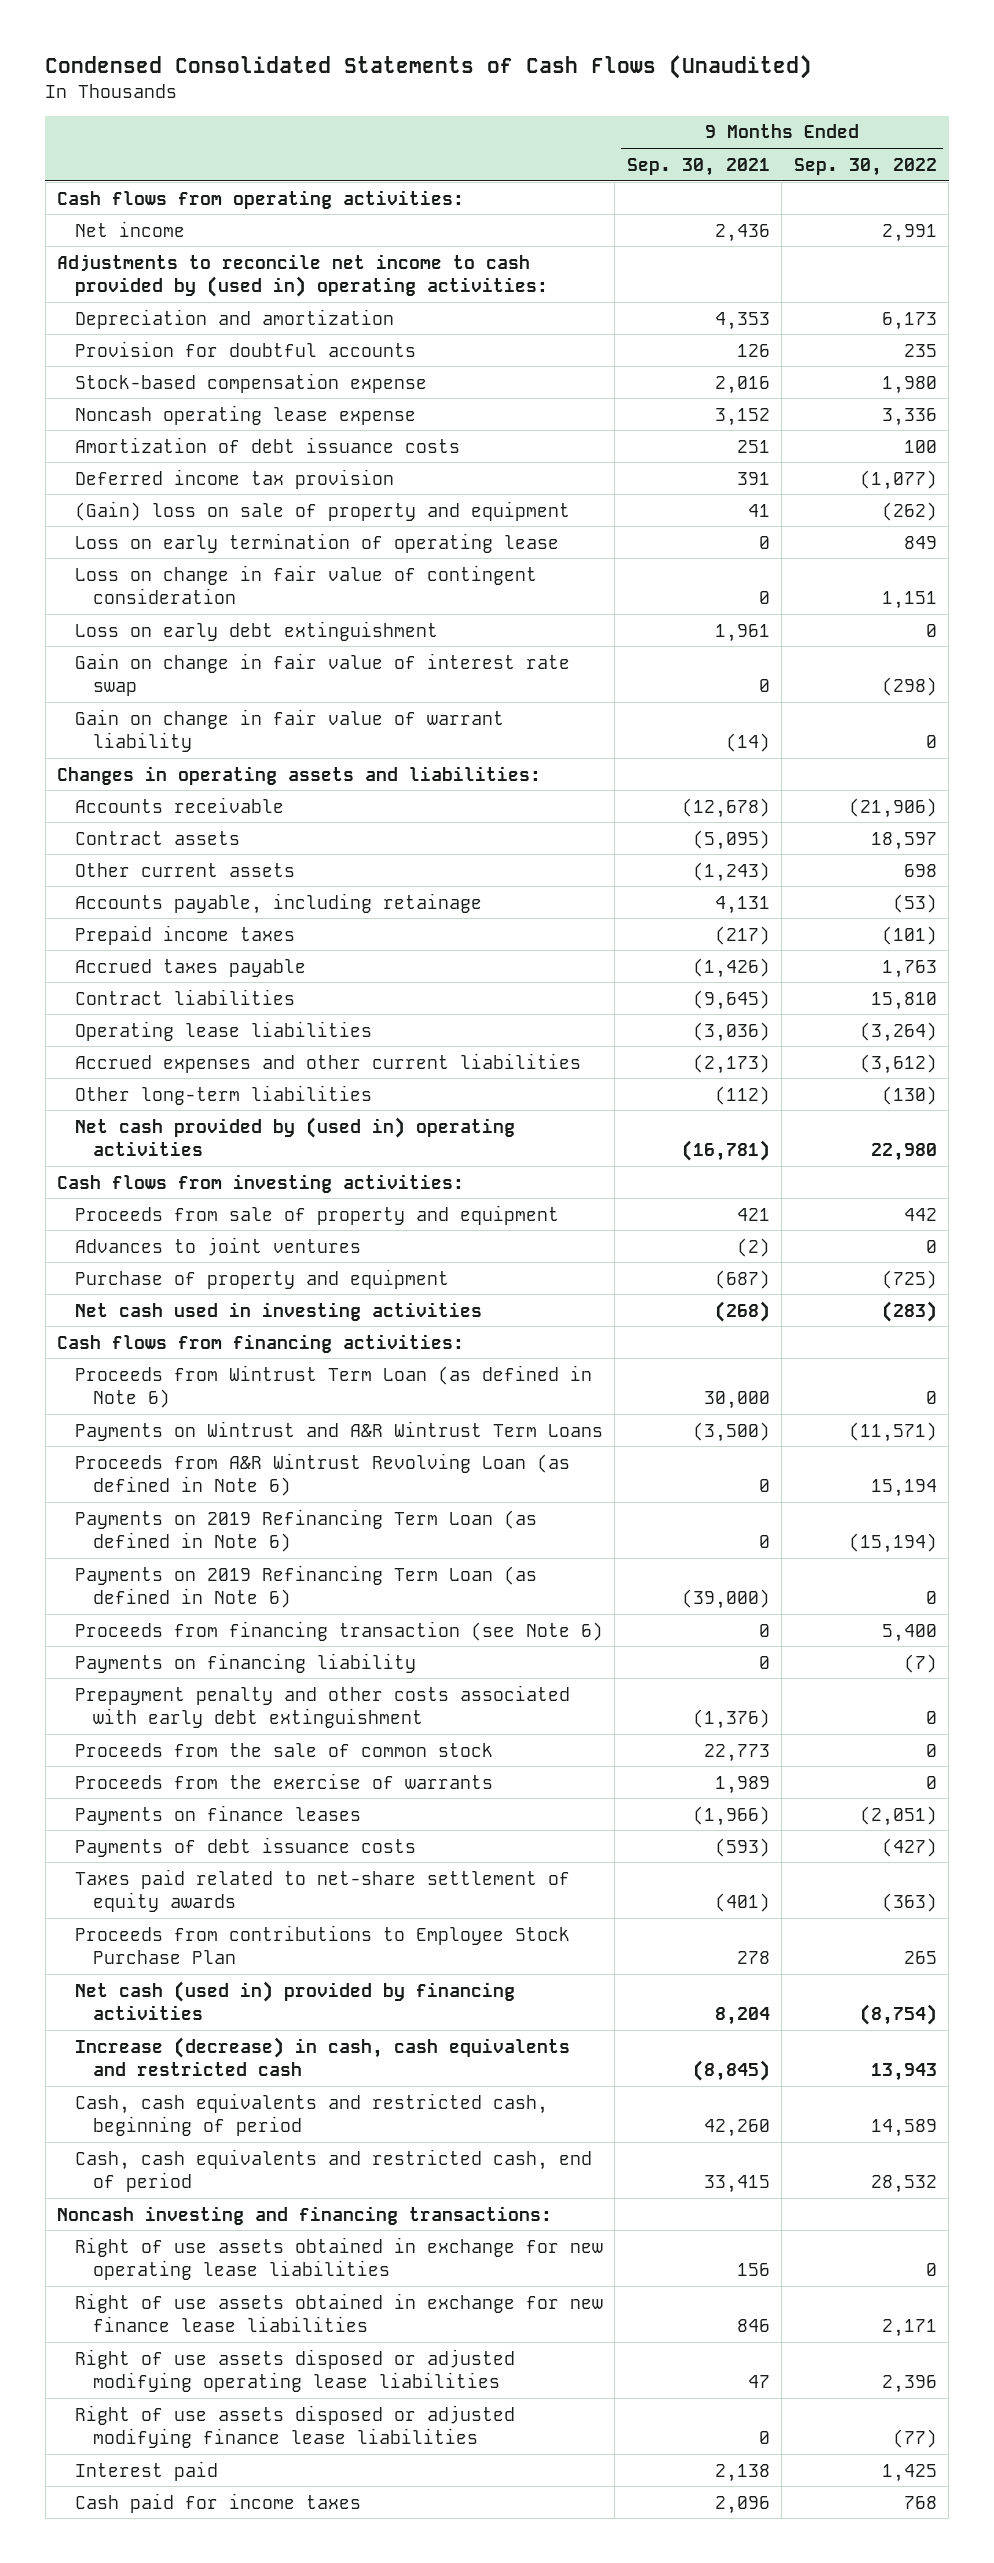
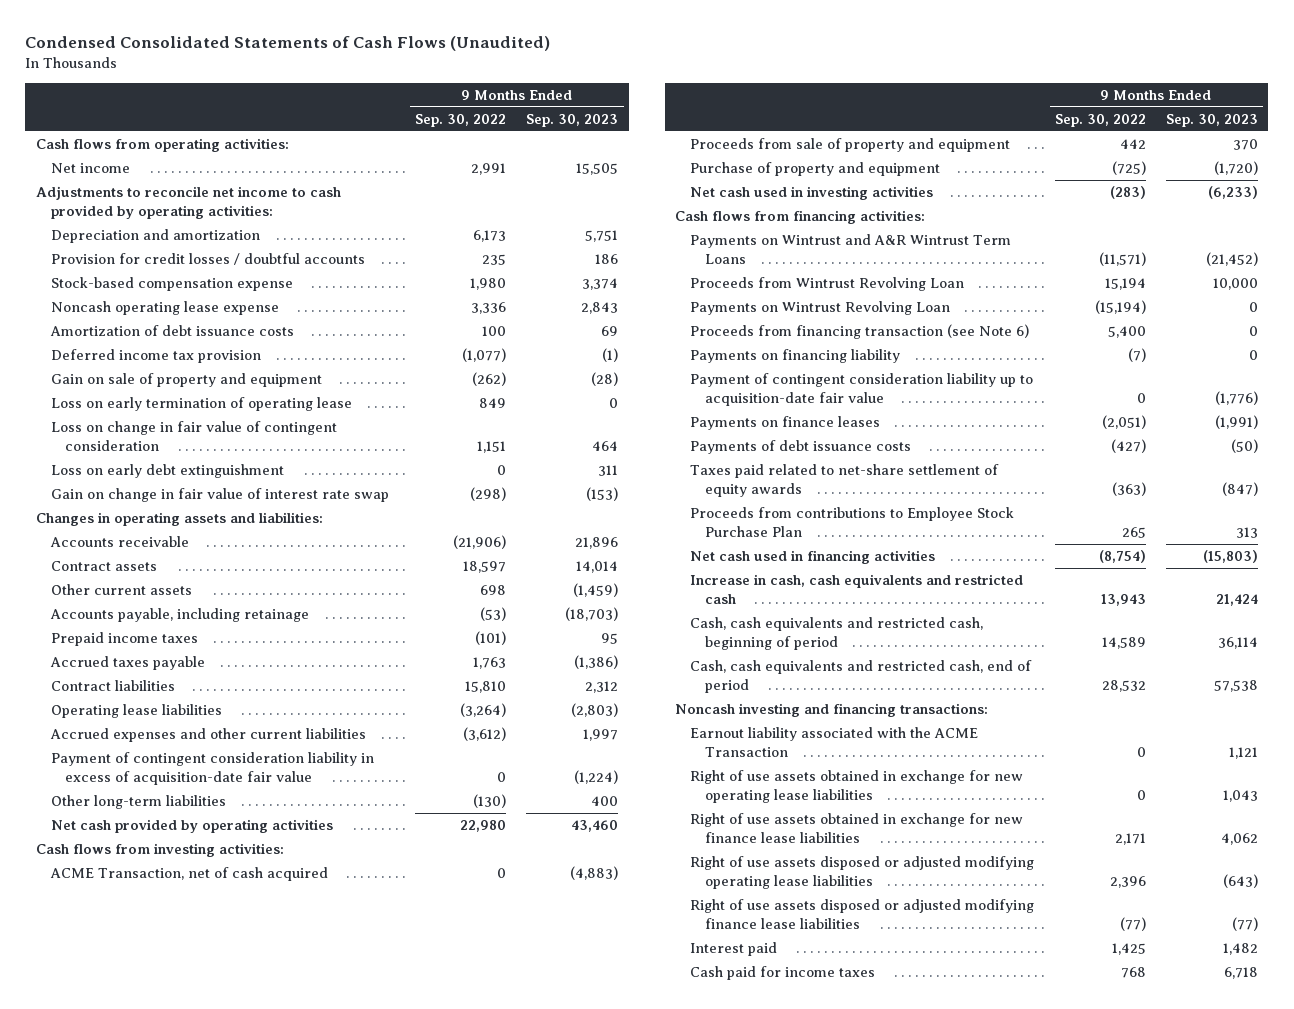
- | 9 Months Ended Sep. 30, 2021 | 9 Months Ended Sep. 30, 2022
+ | 9 Months Ended Sep. 30, 2022 | 9 Months Ended Sep. 30, 2023
- Adjustments to reconcile net income to cash provided by (used in) operating activities:
+ Adjustments to reconcile net income to cash provided by operating activities:
- Provision for doubtful accounts | 126 | 235
+ Provision for credit losses / doubtful accounts | 235 | 186
- (Gain) loss on sale of property and equipment | 41 | (262)
+ Gain on sale of property and equipment | (262) | (28)
- Gain on change in fair value of warrant liability | (14) | 0
+ Payment of contingent consideration liability in excess of acquisition-date fair value | 0 | (1,224)
- Net cash provided by (used in) operating activities | (16,781) | 22,980
+ Net cash provided by operating activities | 22,980 | 43,460
+ ACME Transaction, net of cash acquired | 0 | (4,883)
- Advances to joint ventures | (2) | 0
- Proceeds from Wintrust Term Loan (as defined in Note 6) | 30,000 | 0
- Proceeds from A&R Wintrust Revolving Loan (as defined in Note 6) | 0 | 15,194
- Payments on 2019 Refinancing Term Loan (as defined in Note 6) | 0 | (15,194)
- Payments on 2019 Refinancing Term Loan (as defined in Note 6) | (39,000) | 0
+ Proceeds from Wintrust Revolving Loan | 15,194 | 10,000
+ Payments on Wintrust Revolving Loan | (15,194) | 0
- Prepayment penalty and other costs associated with early debt extinguishment | (1,376) | 0
- Proceeds from the sale of common stock | 22,773 | 0
- Proceeds from the exercise of warrants | 1,989 | 0
+ Payment of contingent consideration liability up to acquisition-date fair value | 0 | (1,776)
- Net cash (used in) provided by financing activities | 8,204 | (8,754)
- Increase (decrease) in cash, cash equivalents and restricted cash | (8,845) | 13,943
+ Net cash used in financing activities | (8,754) | (15,803)
+ Increase in cash, cash equivalents and restricted cash | 13,943 | 21,424
+ Earnout liability associated with the ACME Transaction | 0 | 1,121

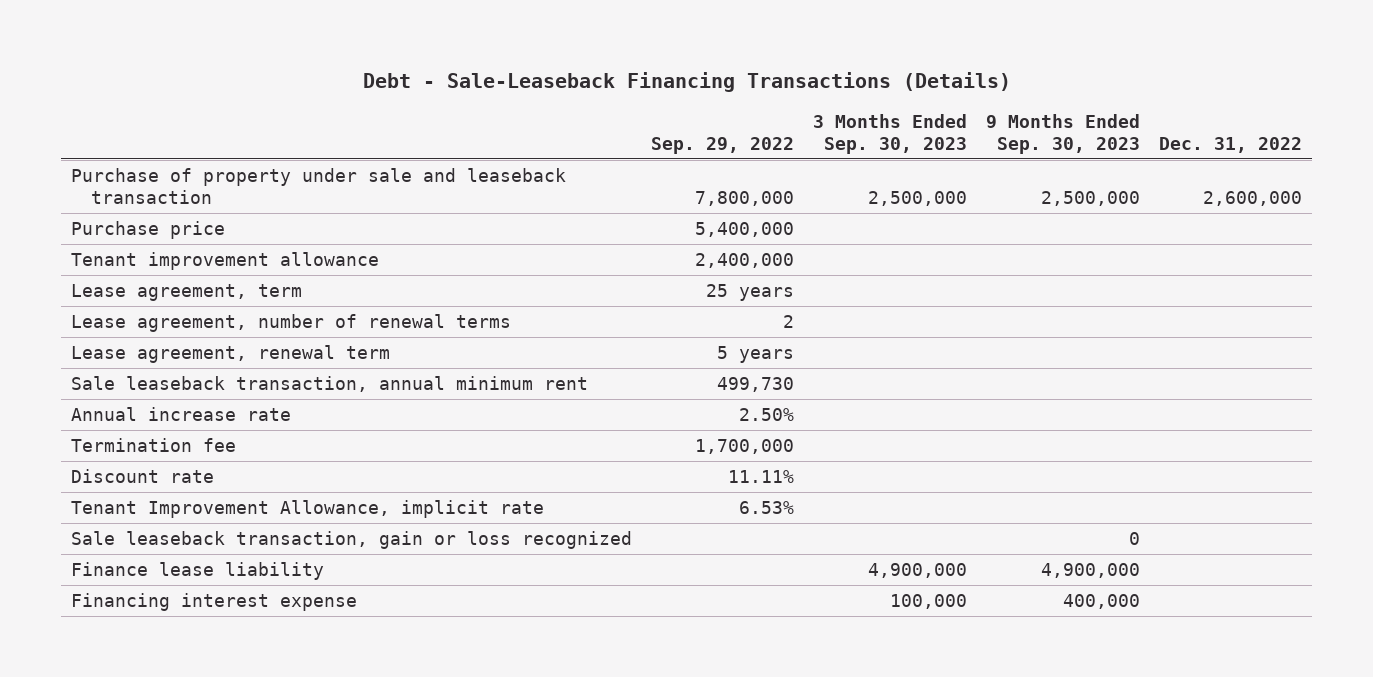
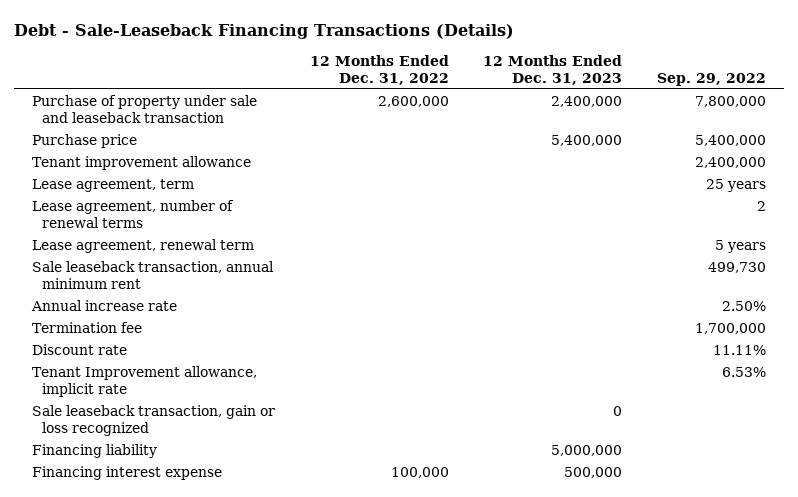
- | Sep. 29, 2022 | 3 Months Ended Sep. 30, 2023 | 9 Months Ended Sep. 30, 2023 | Dec. 31, 2022
+ | 12 Months Ended Dec. 31, 2022 | 12 Months Ended Dec. 31, 2023 | Sep. 29, 2022
- Tenant Improvement Allowance, implicit rate | 6.53% | | |
+ Tenant Improvement allowance, implicit rate | | | 6.53%
- Finance lease liability | | 4,900,000 | 4,900,000 |
+ Financing liability | | 5,000,000 |

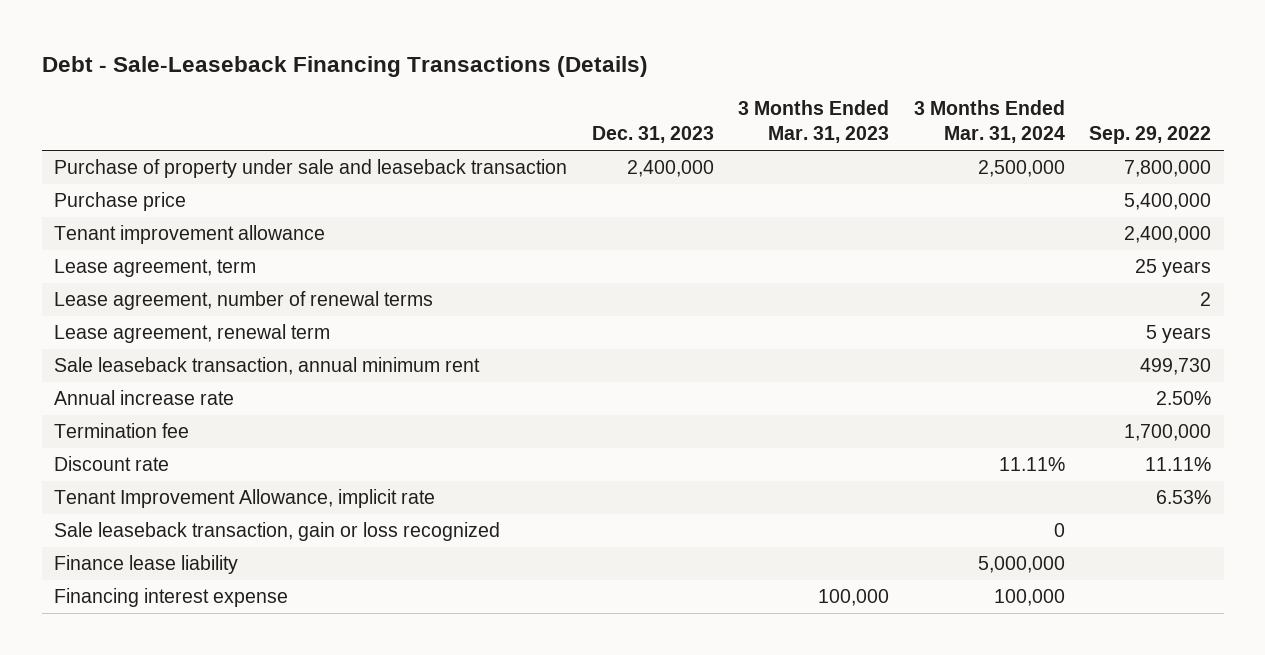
- | 12 Months Ended Dec. 31, 2022 | 12 Months Ended Dec. 31, 2023 | Sep. 29, 2022
+ | Dec. 31, 2023 | 3 Months Ended Mar. 31, 2023 | 3 Months Ended Mar. 31, 2024 | Sep. 29, 2022
- Tenant Improvement allowance, implicit rate | | | 6.53%
+ Tenant Improvement Allowance, implicit rate | | | | 6.53%
- Financing liability | | 5,000,000 |
+ Finance lease liability | | | 5,000,000 |

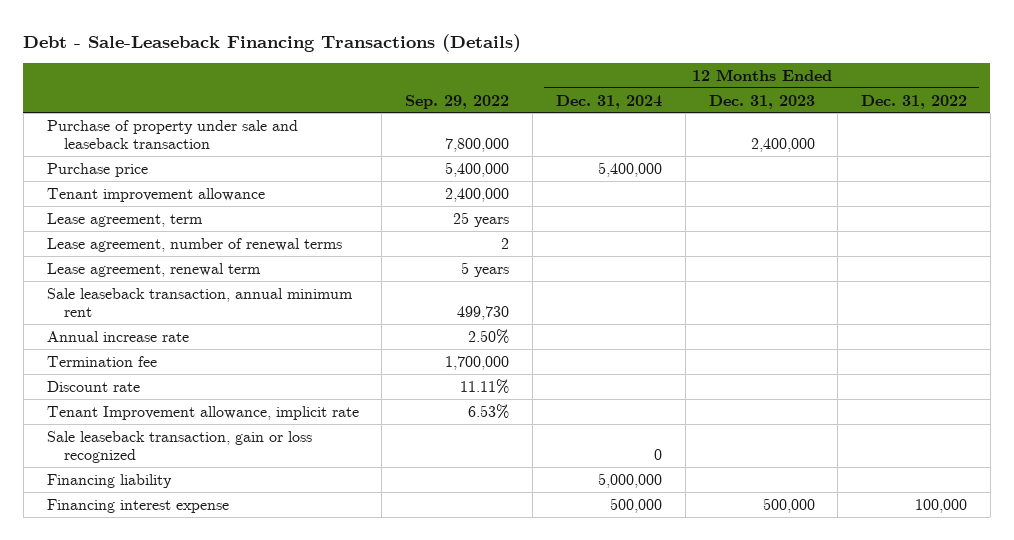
- | Dec. 31, 2023 | 3 Months Ended Mar. 31, 2023 | 3 Months Ended Mar. 31, 2024 | Sep. 29, 2022
+ | Sep. 29, 2022 | 12 Months Ended Dec. 31, 2024 | 12 Months Ended Dec. 31, 2023 | 12 Months Ended Dec. 31, 2022
- Tenant Improvement Allowance, implicit rate | | | | 6.53%
+ Tenant Improvement allowance, implicit rate | 6.53% | | |
- Finance lease liability | | | 5,000,000 |
+ Financing liability | | 5,000,000 | |

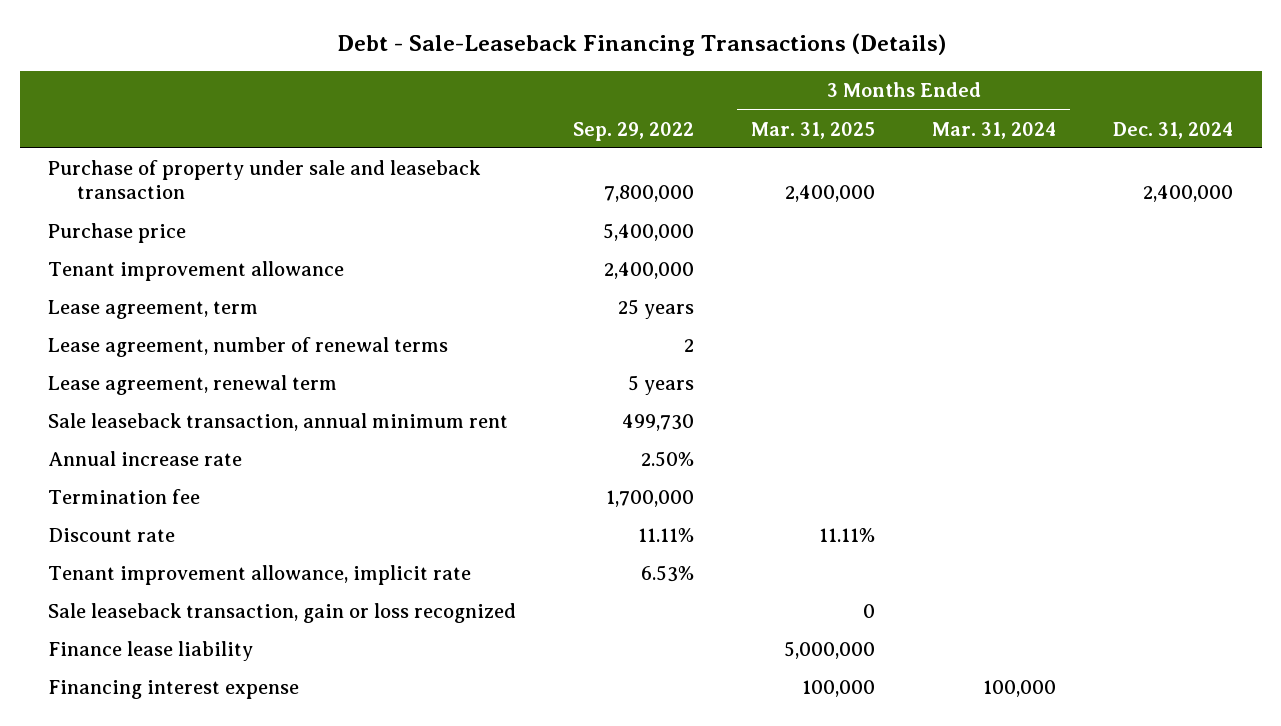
- | Sep. 29, 2022 | 12 Months Ended Dec. 31, 2024 | 12 Months Ended Dec. 31, 2023 | 12 Months Ended Dec. 31, 2022
+ | Sep. 29, 2022 | 3 Months Ended Mar. 31, 2025 | 3 Months Ended Mar. 31, 2024 | Dec. 31, 2024
- Tenant Improvement allowance, implicit rate | 6.53% | | |
+ Tenant improvement allowance, implicit rate | 6.53% | | |
- Financing liability | | 5,000,000 | |
+ Finance lease liability | | 5,000,000 | |

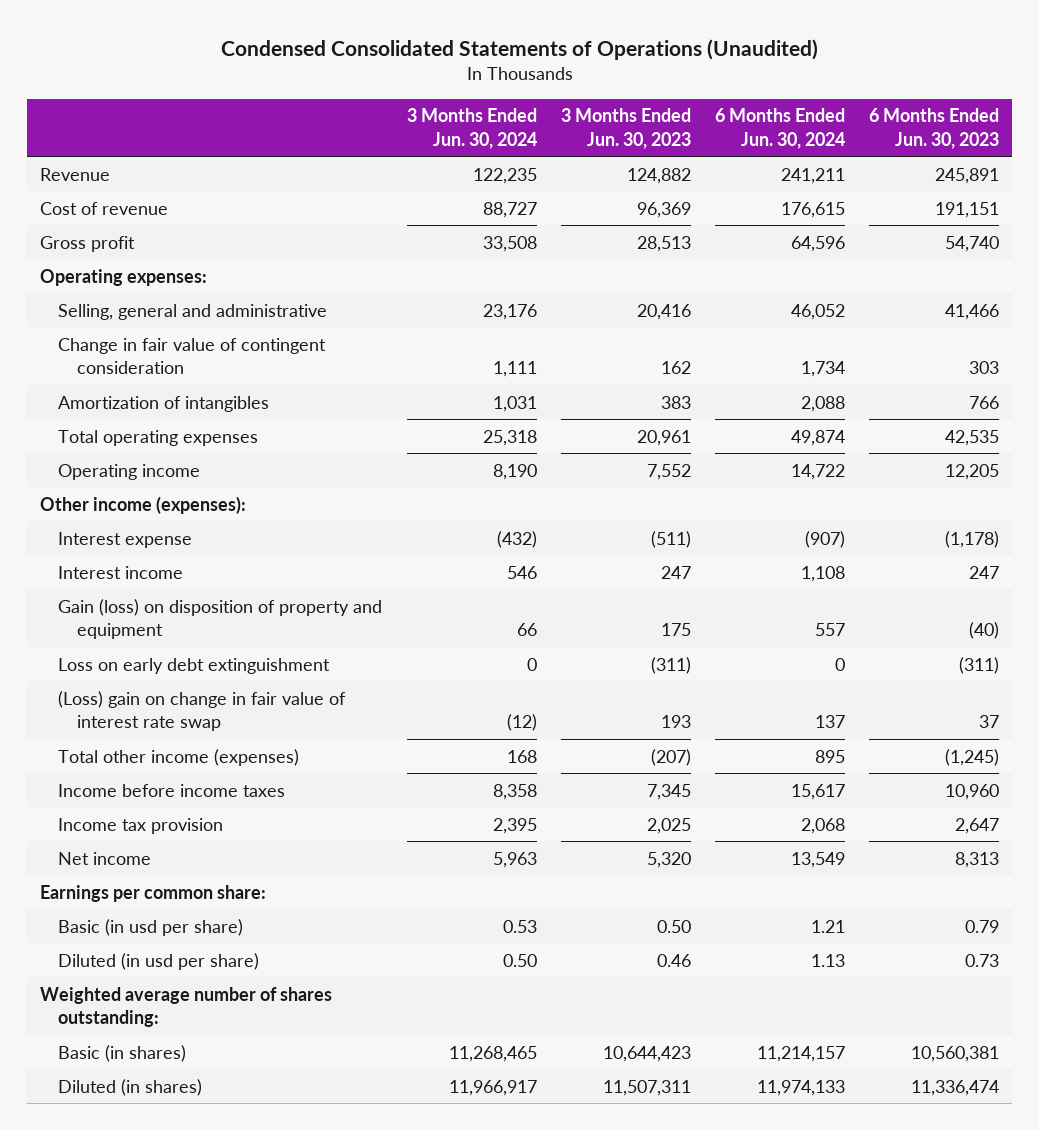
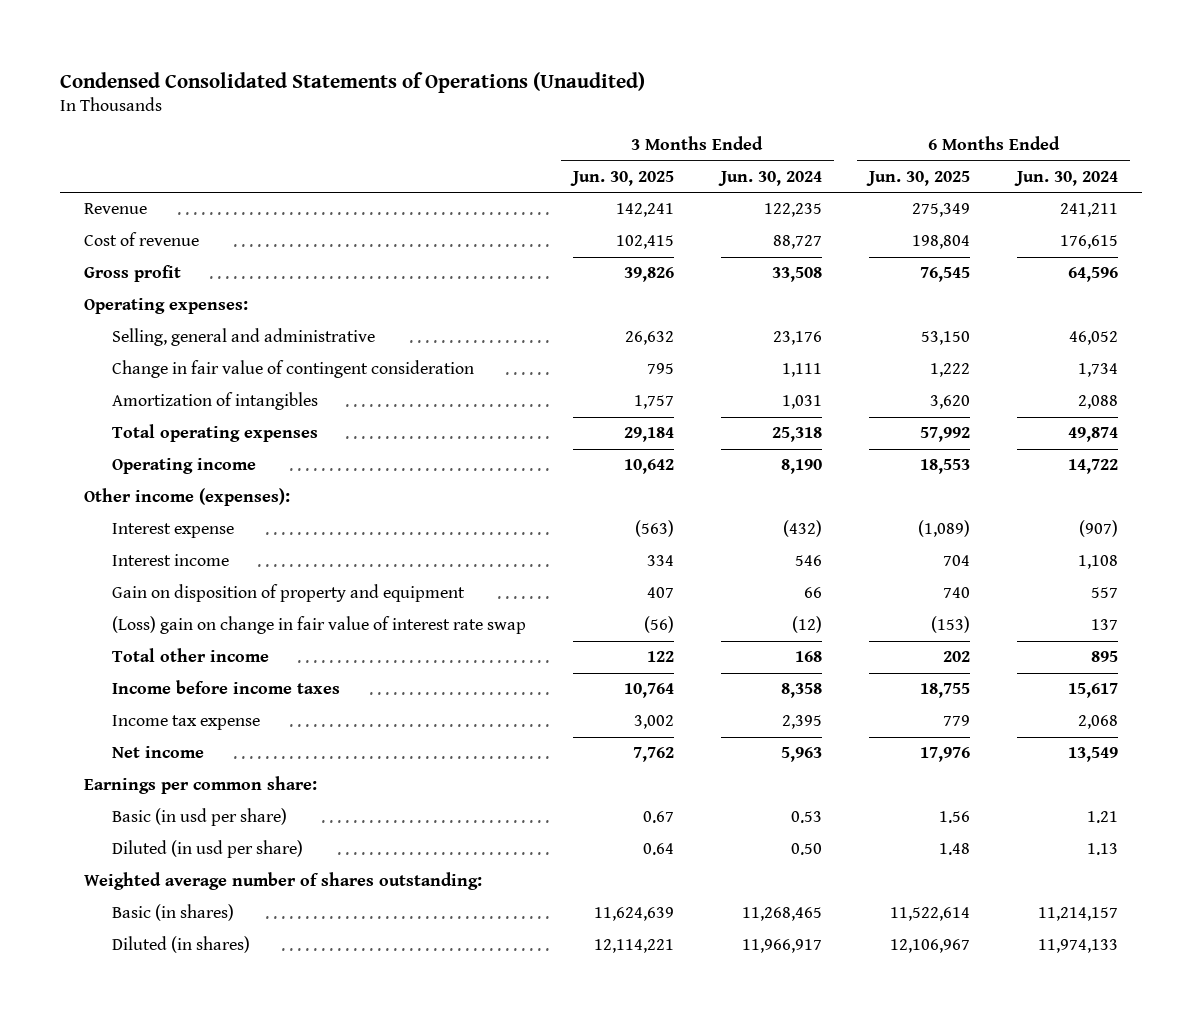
- | 3 Months Ended Jun. 30, 2024 | 3 Months Ended Jun. 30, 2023 | 6 Months Ended Jun. 30, 2024 | 6 Months Ended Jun. 30, 2023
+ | 3 Months Ended Jun. 30, 2025 | 3 Months Ended Jun. 30, 2024 | 6 Months Ended Jun. 30, 2025 | 6 Months Ended Jun. 30, 2024
- Gain (loss) on disposition of property and equipment | 66 | 175 | 557 | (40)
- Loss on early debt extinguishment | 0 | (311) | 0 | (311)
+ Gain on disposition of property and equipment | 407 | 66 | 740 | 557
- Total other income (expenses) | 168 | (207) | 895 | (1,245)
+ Total other income | 122 | 168 | 202 | 895
- Income tax provision | 2,395 | 2,025 | 2,068 | 2,647
+ Income tax expense | 3,002 | 2,395 | 779 | 2,068

